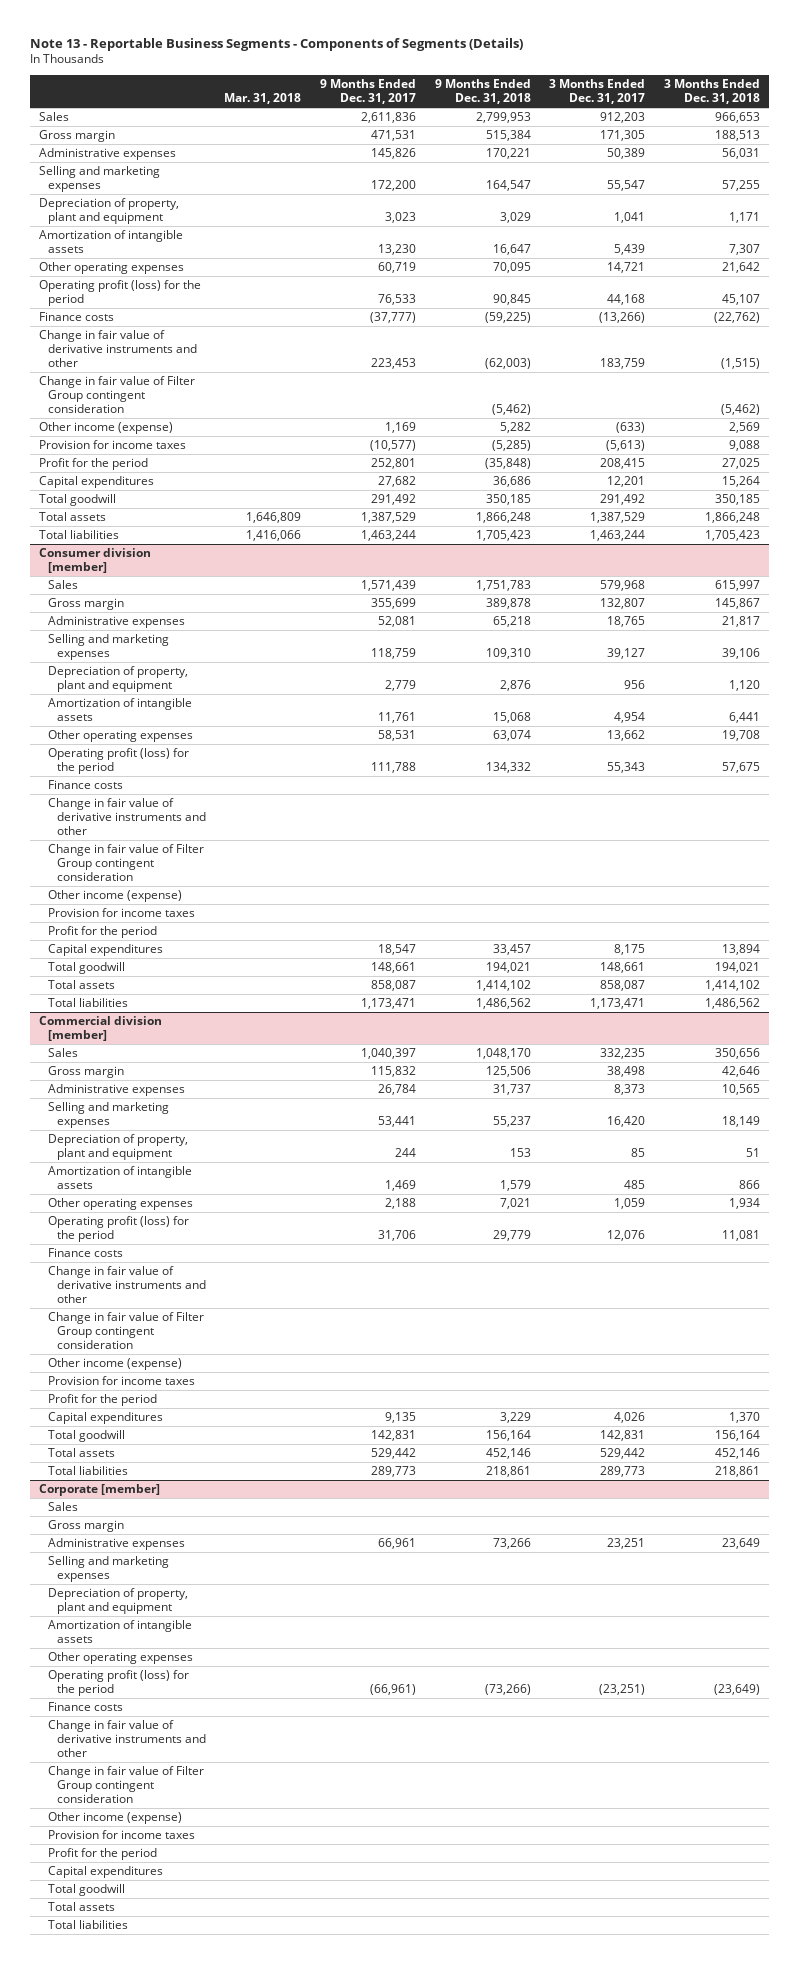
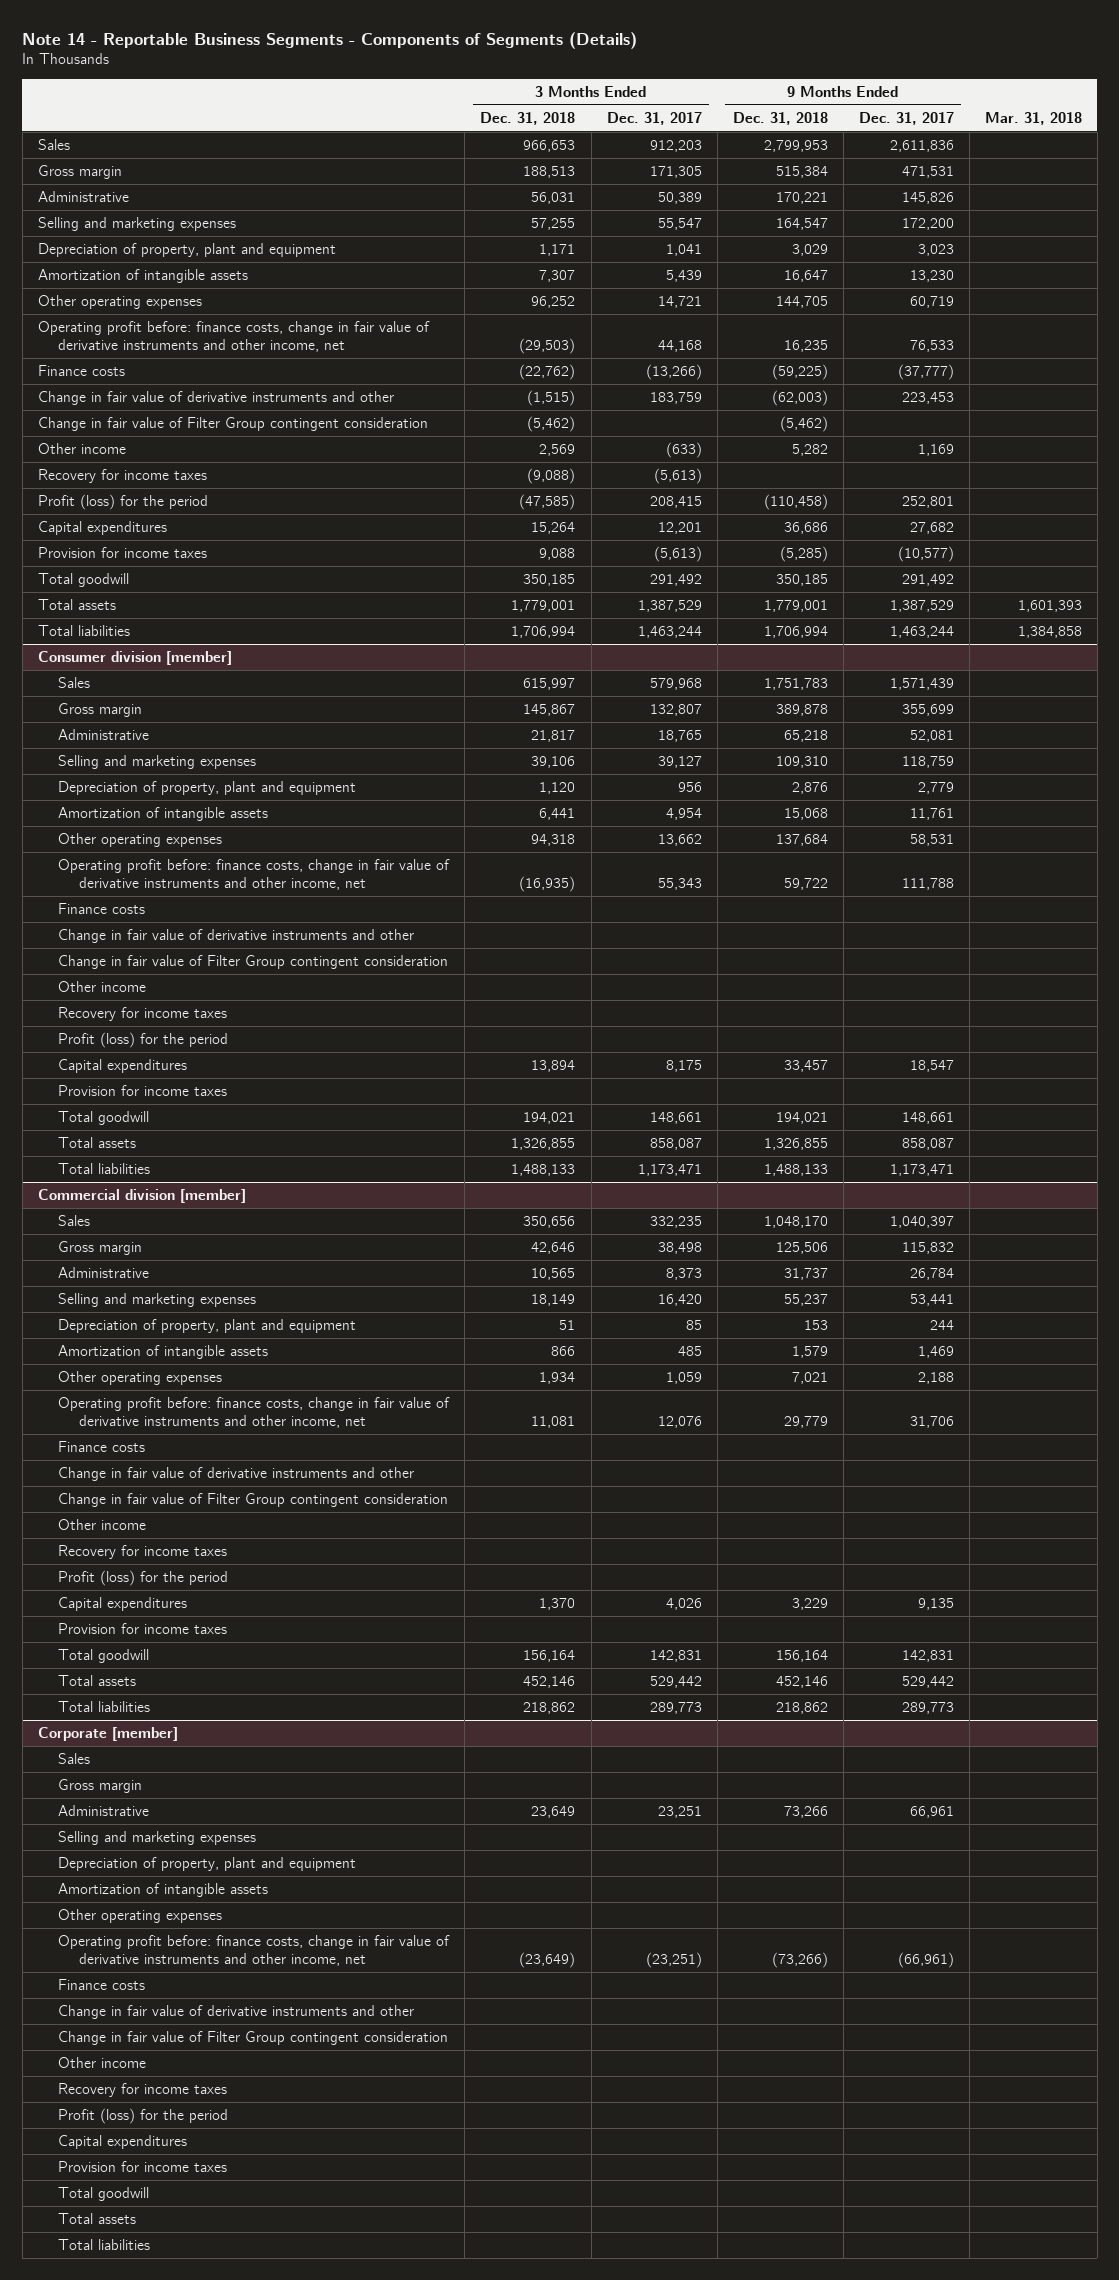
- Note 13 - Reportable Business Segments - Components of Segments (Details)
+ Note 14 - Reportable Business Segments - Components of Segments (Details)
- | Mar. 31, 2018 | 9 Months Ended Dec. 31, 2017 | 9 Months Ended Dec. 31, 2018 | 3 Months Ended Dec. 31, 2017 | 3 Months Ended Dec. 31, 2018
+ | 3 Months Ended Dec. 31, 2018 | 3 Months Ended Dec. 31, 2017 | 9 Months Ended Dec. 31, 2018 | 9 Months Ended Dec. 31, 2017 | Mar. 31, 2018
- Administrative expenses | | 145,826 | 170,221 | 50,389 | 56,031
+ Administrative | 56,031 | 50,389 | 170,221 | 145,826 |
- Other operating expenses | | 60,719 | 70,095 | 14,721 | 21,642
- Operating profit (loss) for the period | | 76,533 | 90,845 | 44,168 | 45,107
+ Other operating expenses | 96,252 | 14,721 | 144,705 | 60,719 |
+ Operating profit before: finance costs, change in fair value of derivative instruments and other income, net | (29,503) | 44,168 | 16,235 | 76,533 |
- Other income (expense) | | 1,169 | 5,282 | (633) | 2,569
- Profit for the period | | 252,801 | (35,848) | 208,415 | 27,025
+ Other income | 2,569 | (633) | 5,282 | 1,169 |
+ Recovery for income taxes | (9,088) | (5,613) | | |
+ Profit (loss) for the period | (47,585) | 208,415 | (110,458) | 252,801 |
moved down: Provision for income taxes | 9,088 | (5,613) | (5,285) | (10,577) |
- Total assets | 1,646,809 | 1,387,529 | 1,866,248 | 1,387,529 | 1,866,248
- Total liabilities | 1,416,066 | 1,463,244 | 1,705,423 | 1,463,244 | 1,705,423
+ Total assets | 1,779,001 | 1,387,529 | 1,779,001 | 1,387,529 | 1,601,393
+ Total liabilities | 1,706,994 | 1,463,244 | 1,706,994 | 1,463,244 | 1,384,858
@ Consumer division [member]
- Administrative expenses | | 52,081 | 65,218 | 18,765 | 21,817
+ Administrative | 21,817 | 18,765 | 65,218 | 52,081 |
- Other operating expenses | | 58,531 | 63,074 | 13,662 | 19,708
- Operating profit (loss) for the period | | 111,788 | 134,332 | 55,343 | 57,675
+ Other operating expenses | 94,318 | 13,662 | 137,684 | 58,531 |
+ Operating profit before: finance costs, change in fair value of derivative instruments and other income, net | (16,935) | 55,343 | 59,722 | 111,788 |
- Other income (expense)
- Profit for the period
+ Other income
+ Recovery for income taxes
+ Profit (loss) for the period
moved down: Provision for income taxes
- Total assets | | 858,087 | 1,414,102 | 858,087 | 1,414,102
- Total liabilities | | 1,173,471 | 1,486,562 | 1,173,471 | 1,486,562
+ Total assets | 1,326,855 | 858,087 | 1,326,855 | 858,087 |
+ Total liabilities | 1,488,133 | 1,173,471 | 1,488,133 | 1,173,471 |
@ Commercial division [member]
- Administrative expenses | | 26,784 | 31,737 | 8,373 | 10,565
+ Administrative | 10,565 | 8,373 | 31,737 | 26,784 |
- Operating profit (loss) for the period | | 31,706 | 29,779 | 12,076 | 11,081
+ Operating profit before: finance costs, change in fair value of derivative instruments and other income, net | 11,081 | 12,076 | 29,779 | 31,706 |
- Other income (expense)
- Profit for the period
+ Other income
+ Recovery for income taxes
+ Profit (loss) for the period
moved down: Provision for income taxes
- Total liabilities | | 289,773 | 218,861 | 289,773 | 218,861
+ Total liabilities | 218,862 | 289,773 | 218,862 | 289,773 |
@ Corporate [member]
- Administrative expenses | | 66,961 | 73,266 | 23,251 | 23,649
+ Administrative | 23,649 | 23,251 | 73,266 | 66,961 |
- Operating profit (loss) for the period | | (66,961) | (73,266) | (23,251) | (23,649)
+ Operating profit before: finance costs, change in fair value of derivative instruments and other income, net | (23,649) | (23,251) | (73,266) | (66,961) |
- Other income (expense)
- Profit for the period
+ Other income
+ Recovery for income taxes
+ Profit (loss) for the period
moved down: Provision for income taxes

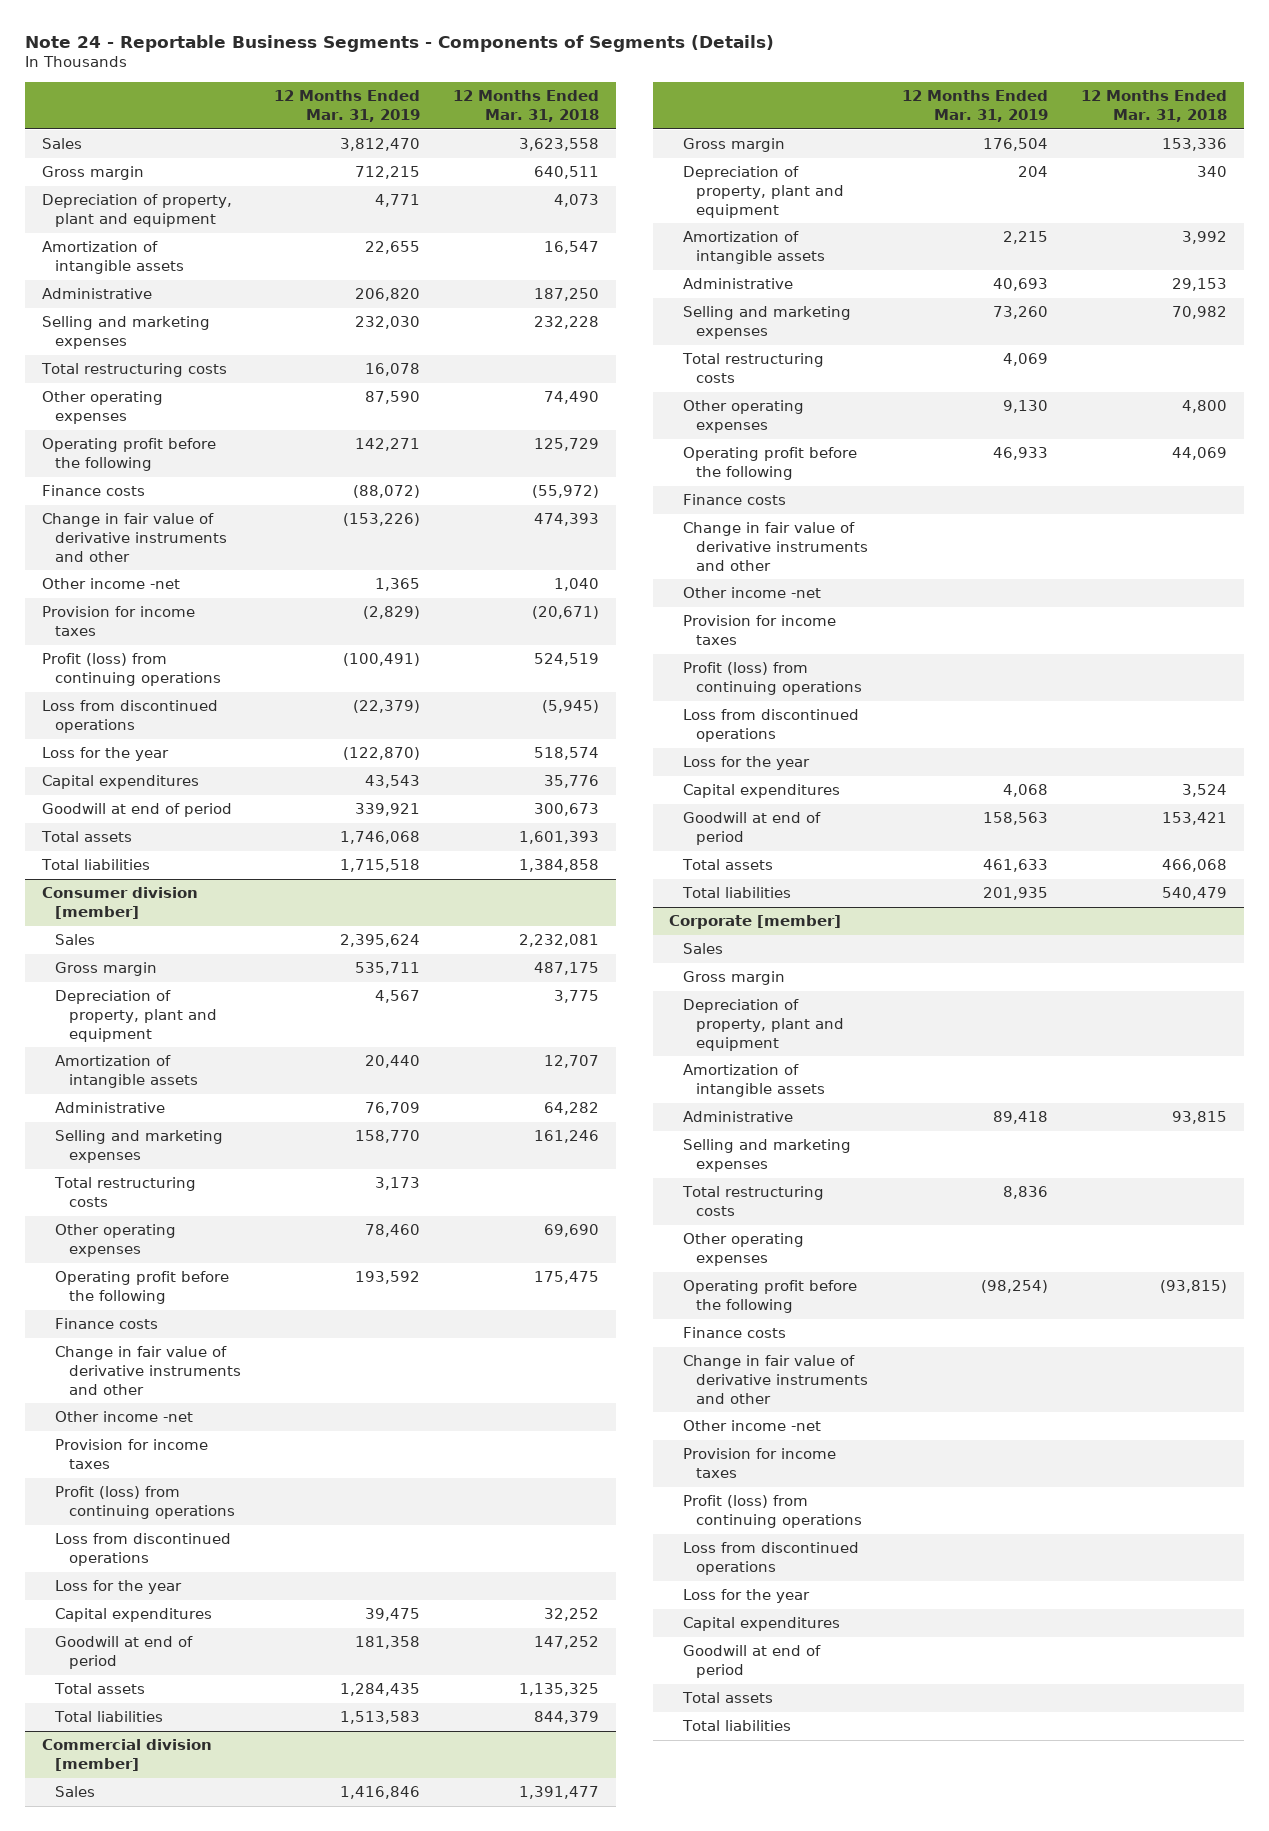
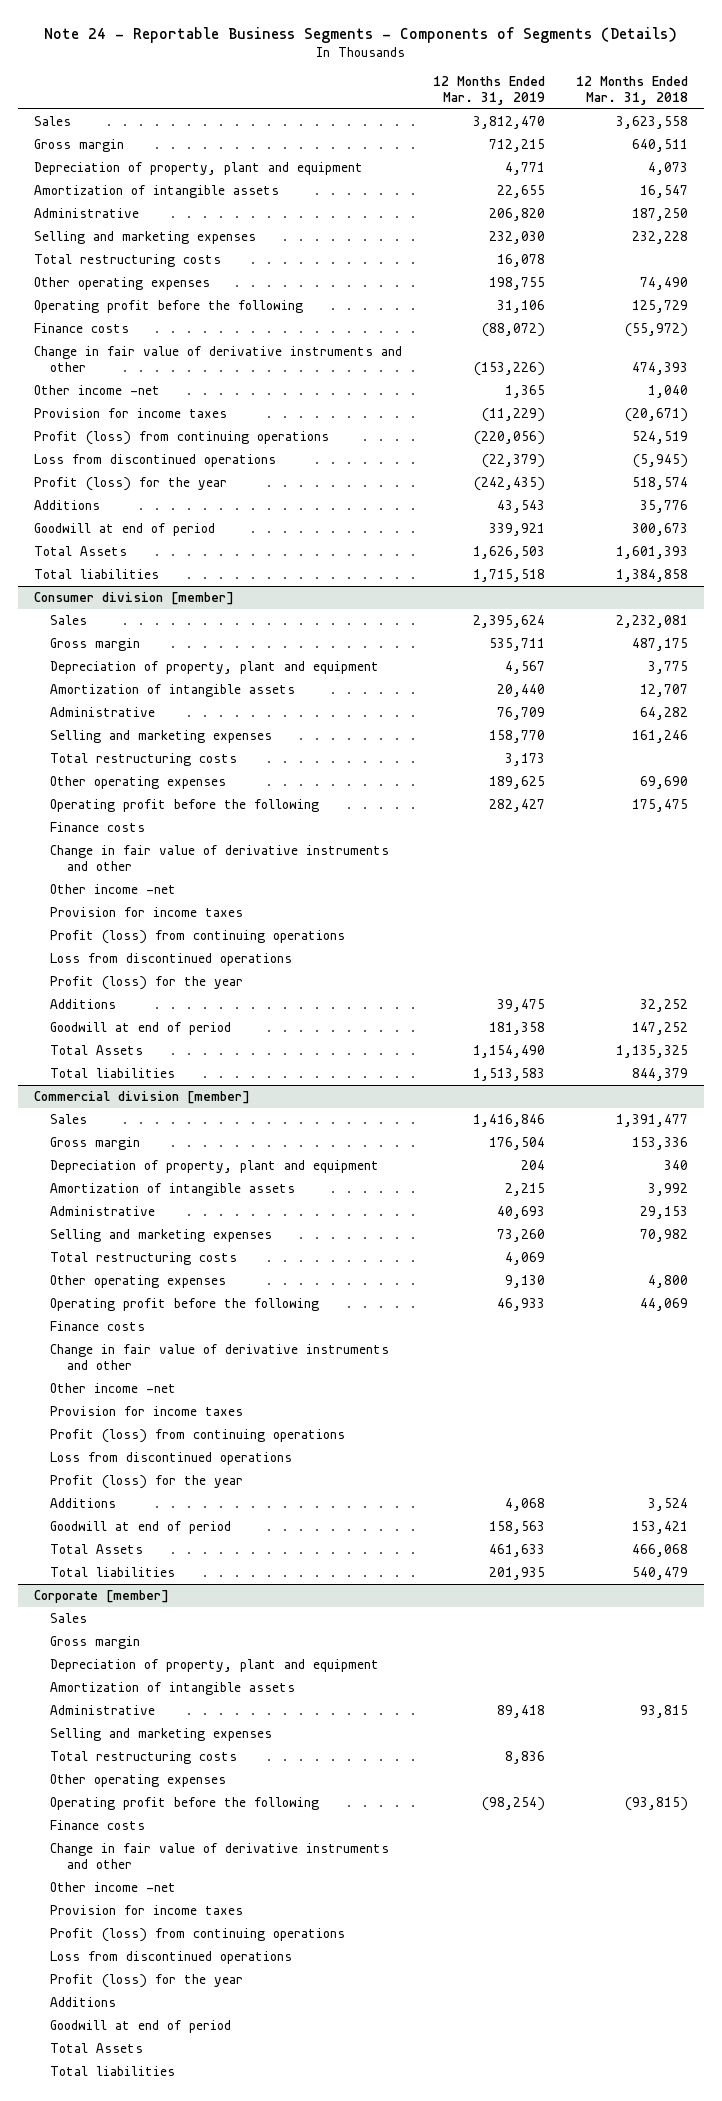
- Other operating expenses | 87,590 | 74,490
- Operating profit before the following | 142,271 | 125,729
+ Other operating expenses | 198,755 | 74,490
+ Operating profit before the following | 31,106 | 125,729
- Provision for income taxes | (2,829) | (20,671)
- Profit (loss) from continuing operations | (100,491) | 524,519
+ Provision for income taxes | (11,229) | (20,671)
+ Profit (loss) from continuing operations | (220,056) | 524,519
- Loss for the year | (122,870) | 518,574
- Capital expenditures | 43,543 | 35,776
+ Profit (loss) for the year | (242,435) | 518,574
+ Additions | 43,543 | 35,776
- Total assets | 1,746,068 | 1,601,393
+ Total Assets | 1,626,503 | 1,601,393
@ Consumer division [member]
- Other operating expenses | 78,460 | 69,690
- Operating profit before the following | 193,592 | 175,475
+ Other operating expenses | 189,625 | 69,690
+ Operating profit before the following | 282,427 | 175,475
- Loss for the year
- Capital expenditures | 39,475 | 32,252
+ Profit (loss) for the year
+ Additions | 39,475 | 32,252
- Total assets | 1,284,435 | 1,135,325
+ Total Assets | 1,154,490 | 1,135,325
@ Commercial division [member]
- Loss for the year
- Capital expenditures | 4,068 | 3,524
+ Profit (loss) for the year
+ Additions | 4,068 | 3,524
- Total assets | 461,633 | 466,068
+ Total Assets | 461,633 | 466,068
@ Corporate [member]
- Loss for the year
- Capital expenditures
+ Profit (loss) for the year
+ Additions
- Total assets
+ Total Assets

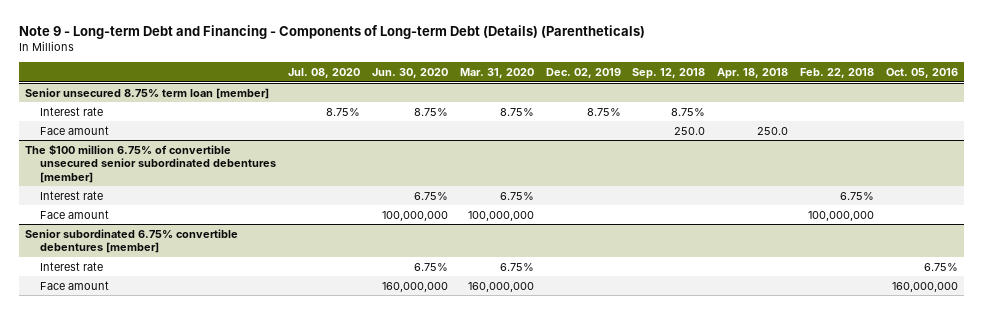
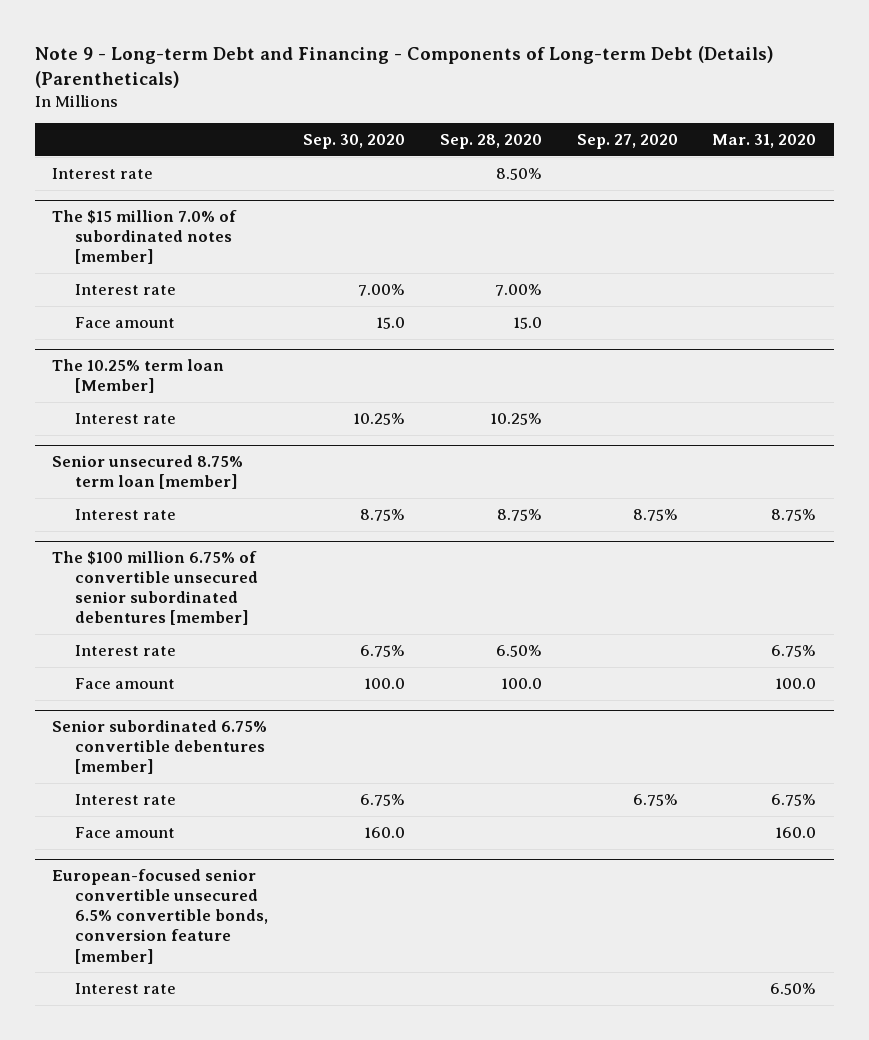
- | Jul. 08, 2020 | Jun. 30, 2020 | Mar. 31, 2020 | Dec. 02, 2019 | Sep. 12, 2018 | Apr. 18, 2018 | Feb. 22, 2018 | Oct. 05, 2016
+ | Sep. 30, 2020 | Sep. 28, 2020 | Sep. 27, 2020 | Mar. 31, 2020
+ Interest rate | | 8.50% | |
+ The $15 million 7.0% of subordinated notes [member]
+ Interest rate | 7.00% | 7.00% | |
+ Face amount | 15.0 | 15.0 | |
+ The 10.25% term loan [Member]
+ Interest rate | 10.25% | 10.25% | |
@ Senior unsecured 8.75% term loan [member]
- Face amount | | | | | 250.0 | 250.0 | |
@ The $100 million 6.75% of convertible unsecured senior subordinated debentures [member]
- Face amount | | 100,000,000 | 100,000,000 | | | | 100,000,000 |
+ Face amount | 100.0 | 100.0 | | 100.0
@ Senior subordinated 6.75% convertible debentures [member]
- Face amount | | 160,000,000 | 160,000,000 | | | | | 160,000,000
+ Face amount | 160.0 | | | 160.0
+ European-focused senior convertible unsecured 6.5% convertible bonds, conversion feature [member]
+ Interest rate | | | | 6.50%

